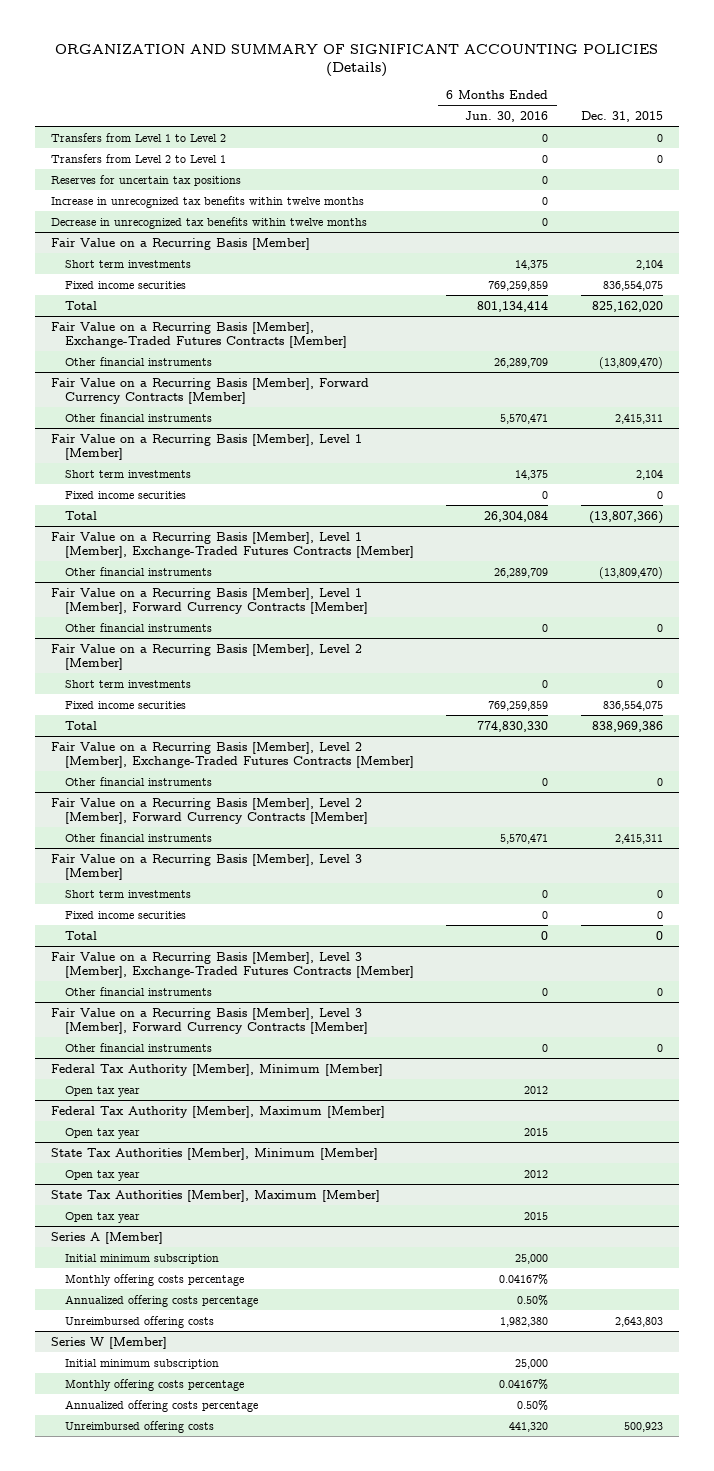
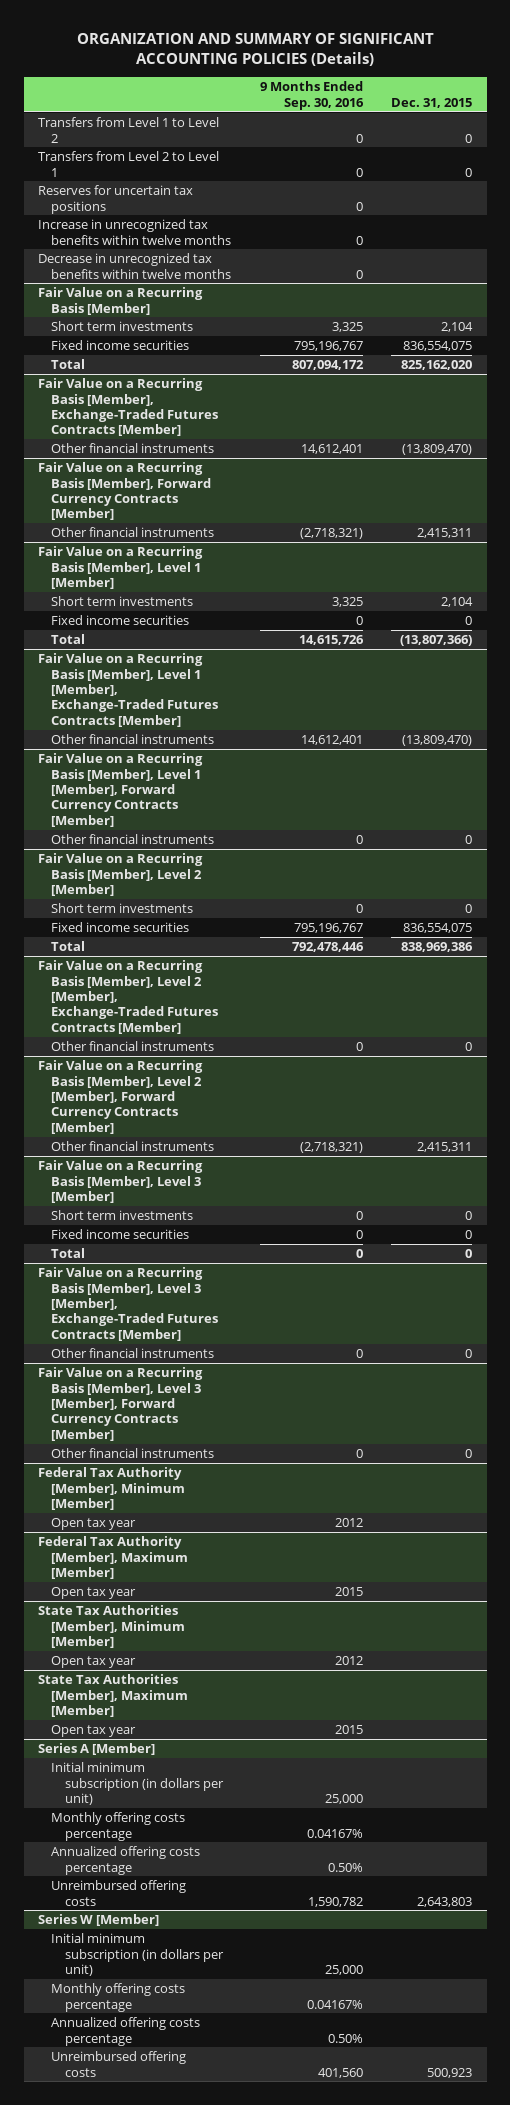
- | 6 Months Ended Jun. 30, 2016 | Dec. 31, 2015
+ | 9 Months Ended Sep. 30, 2016 | Dec. 31, 2015
@ Series A [Member]
- Initial minimum subscription | 25,000 |
+ Initial minimum subscription (in dollars per unit) | 25,000 |
@ Series W [Member]
- Initial minimum subscription | 25,000 |
+ Initial minimum subscription (in dollars per unit) | 25,000 |

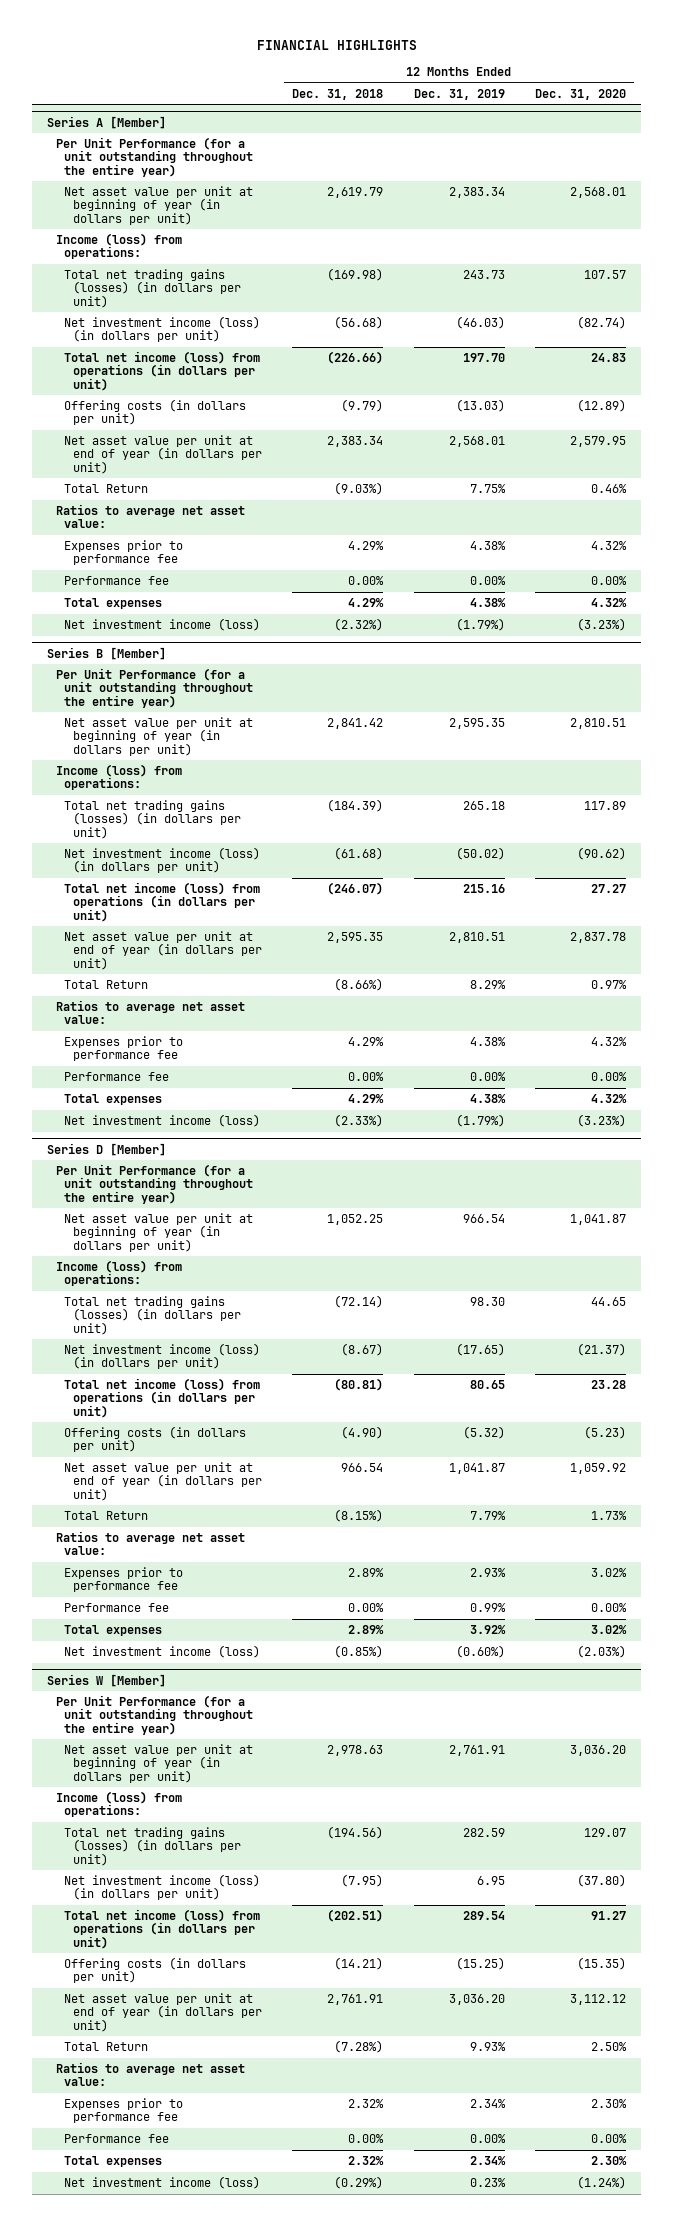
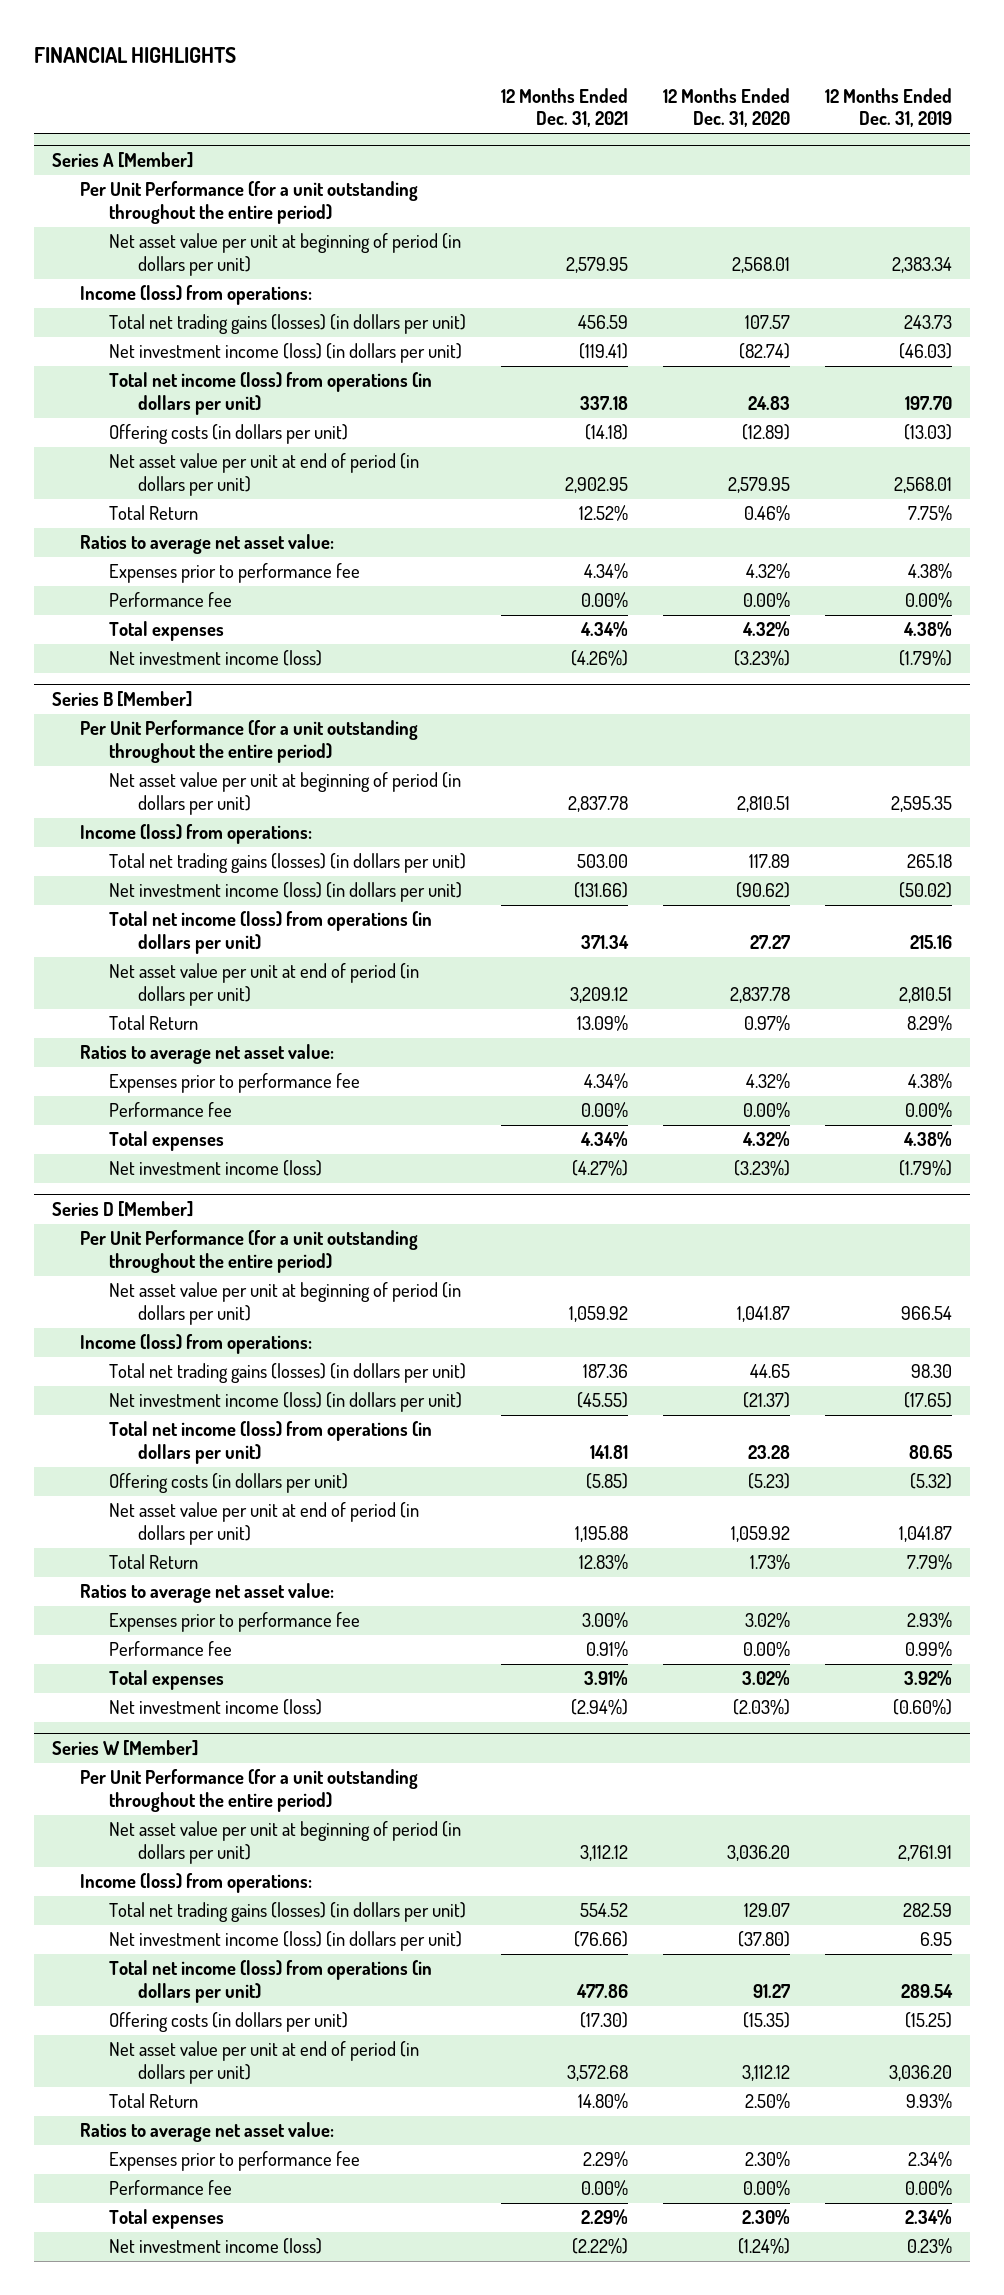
- | 12 Months Ended Dec. 31, 2018 | 12 Months Ended Dec. 31, 2019 | 12 Months Ended Dec. 31, 2020
+ | 12 Months Ended Dec. 31, 2021 | 12 Months Ended Dec. 31, 2020 | 12 Months Ended Dec. 31, 2019
@ Series A [Member]
- Per Unit Performance (for a unit outstanding throughout the entire year)
- Net asset value per unit at beginning of year (in dollars per unit) | 2,619.79 | 2,383.34 | 2,568.01
+ Per Unit Performance (for a unit outstanding throughout the entire period)
+ Net asset value per unit at beginning of period (in dollars per unit) | 2,579.95 | 2,568.01 | 2,383.34
- Net asset value per unit at end of year (in dollars per unit) | 2,383.34 | 2,568.01 | 2,579.95
+ Net asset value per unit at end of period (in dollars per unit) | 2,902.95 | 2,579.95 | 2,568.01
@ Series B [Member]
- Per Unit Performance (for a unit outstanding throughout the entire year)
- Net asset value per unit at beginning of year (in dollars per unit) | 2,841.42 | 2,595.35 | 2,810.51
+ Per Unit Performance (for a unit outstanding throughout the entire period)
+ Net asset value per unit at beginning of period (in dollars per unit) | 2,837.78 | 2,810.51 | 2,595.35
- Net asset value per unit at end of year (in dollars per unit) | 2,595.35 | 2,810.51 | 2,837.78
+ Net asset value per unit at end of period (in dollars per unit) | 3,209.12 | 2,837.78 | 2,810.51
@ Series D [Member]
- Per Unit Performance (for a unit outstanding throughout the entire year)
- Net asset value per unit at beginning of year (in dollars per unit) | 1,052.25 | 966.54 | 1,041.87
+ Per Unit Performance (for a unit outstanding throughout the entire period)
+ Net asset value per unit at beginning of period (in dollars per unit) | 1,059.92 | 1,041.87 | 966.54
- Net asset value per unit at end of year (in dollars per unit) | 966.54 | 1,041.87 | 1,059.92
+ Net asset value per unit at end of period (in dollars per unit) | 1,195.88 | 1,059.92 | 1,041.87
@ Series W [Member]
- Per Unit Performance (for a unit outstanding throughout the entire year)
- Net asset value per unit at beginning of year (in dollars per unit) | 2,978.63 | 2,761.91 | 3,036.20
+ Per Unit Performance (for a unit outstanding throughout the entire period)
+ Net asset value per unit at beginning of period (in dollars per unit) | 3,112.12 | 3,036.20 | 2,761.91
- Net asset value per unit at end of year (in dollars per unit) | 2,761.91 | 3,036.20 | 3,112.12
+ Net asset value per unit at end of period (in dollars per unit) | 3,572.68 | 3,112.12 | 3,036.20

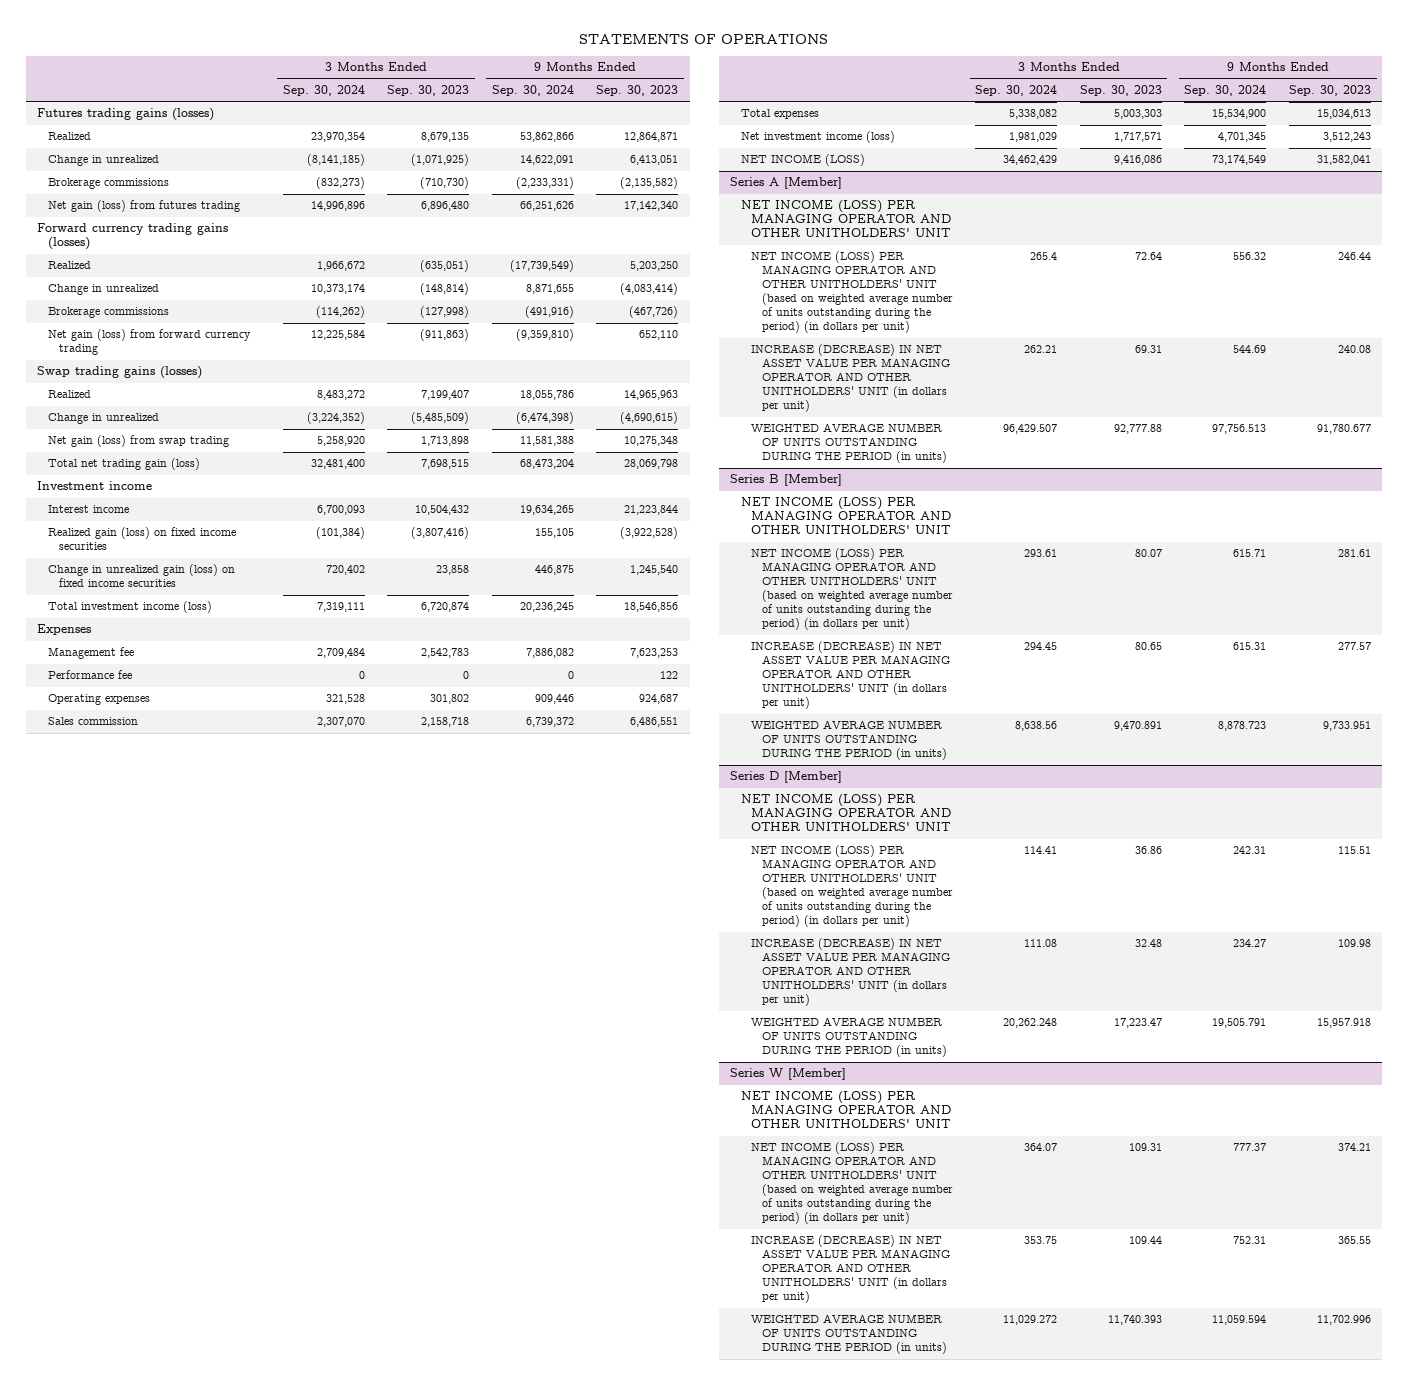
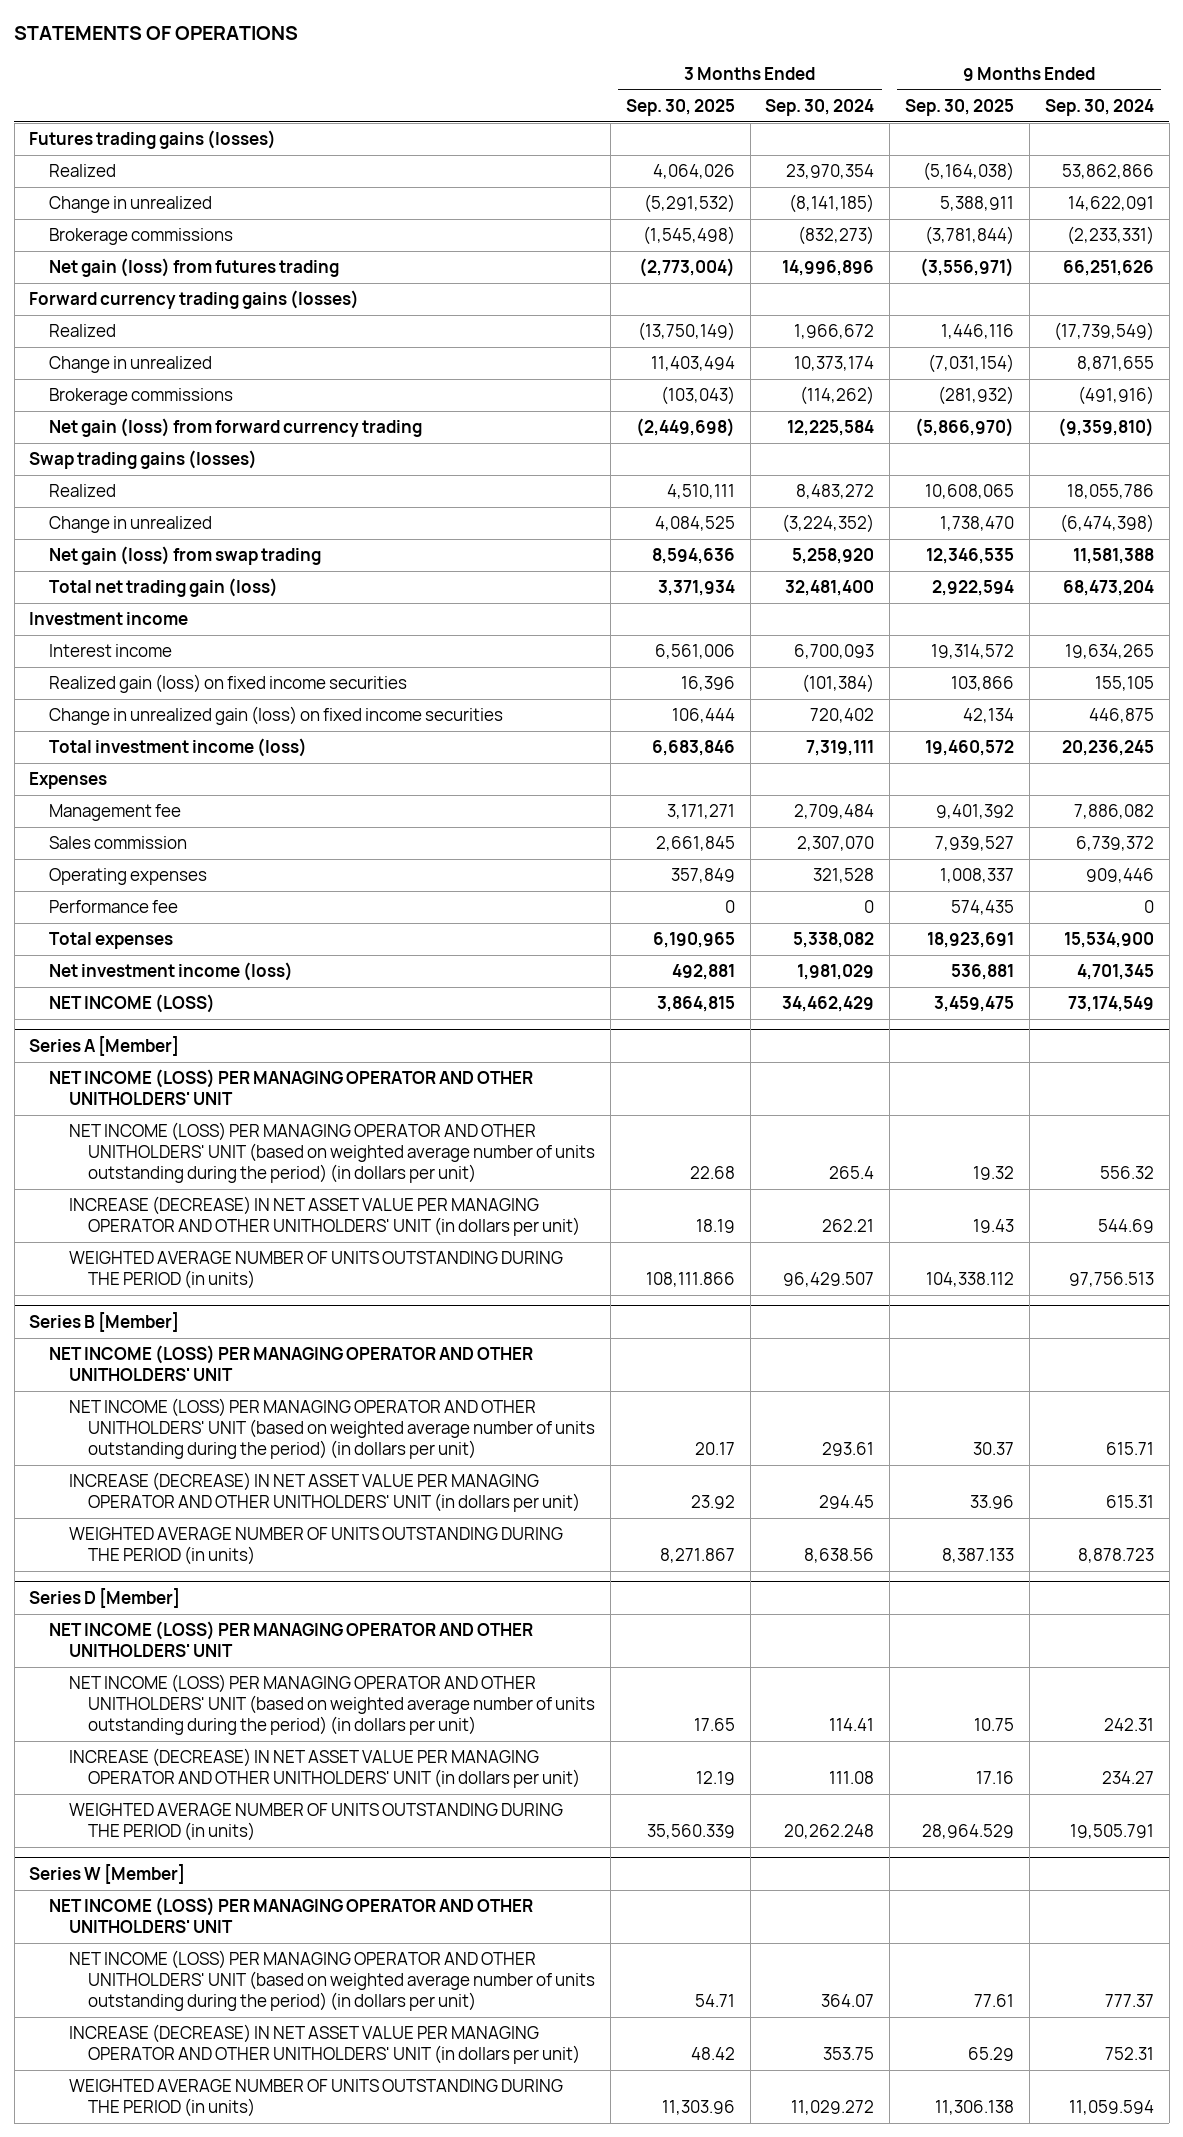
- | 3 Months Ended Sep. 30, 2024 | 3 Months Ended Sep. 30, 2023 | 9 Months Ended Sep. 30, 2024 | 9 Months Ended Sep. 30, 2023
+ | 3 Months Ended Sep. 30, 2025 | 3 Months Ended Sep. 30, 2024 | 9 Months Ended Sep. 30, 2025 | 9 Months Ended Sep. 30, 2024
moved down: Operating expenses | 357,849 | 321,528 | 1,008,337 | 909,446
moved down: Performance fee | 0 | 0 | 574,435 | 0

